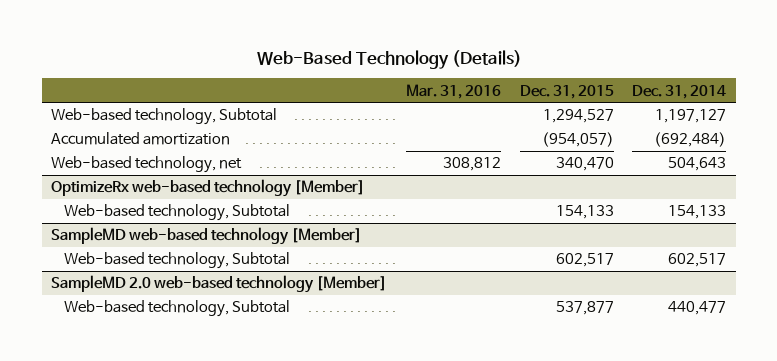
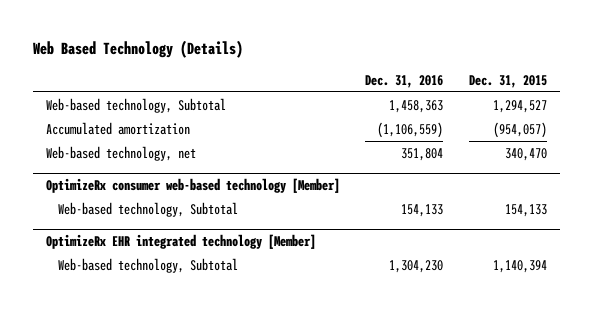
- Web-Based Technology (Details)
+ Web Based Technology (Details)
- | Mar. 31, 2016 | Dec. 31, 2015 | Dec. 31, 2014
+ | Dec. 31, 2016 | Dec. 31, 2015
- OptimizeRx web-based technology [Member]
+ OptimizeRx consumer web-based technology [Member]
- SampleMD web-based technology [Member]
- Web-based technology, Subtotal | | 602,517 | 602,517
- SampleMD 2.0 web-based technology [Member]
- Web-based technology, Subtotal | | 537,877 | 440,477
+ OptimizeRx EHR integrated technology [Member]
+ Web-based technology, Subtotal | 1,304,230 | 1,140,394

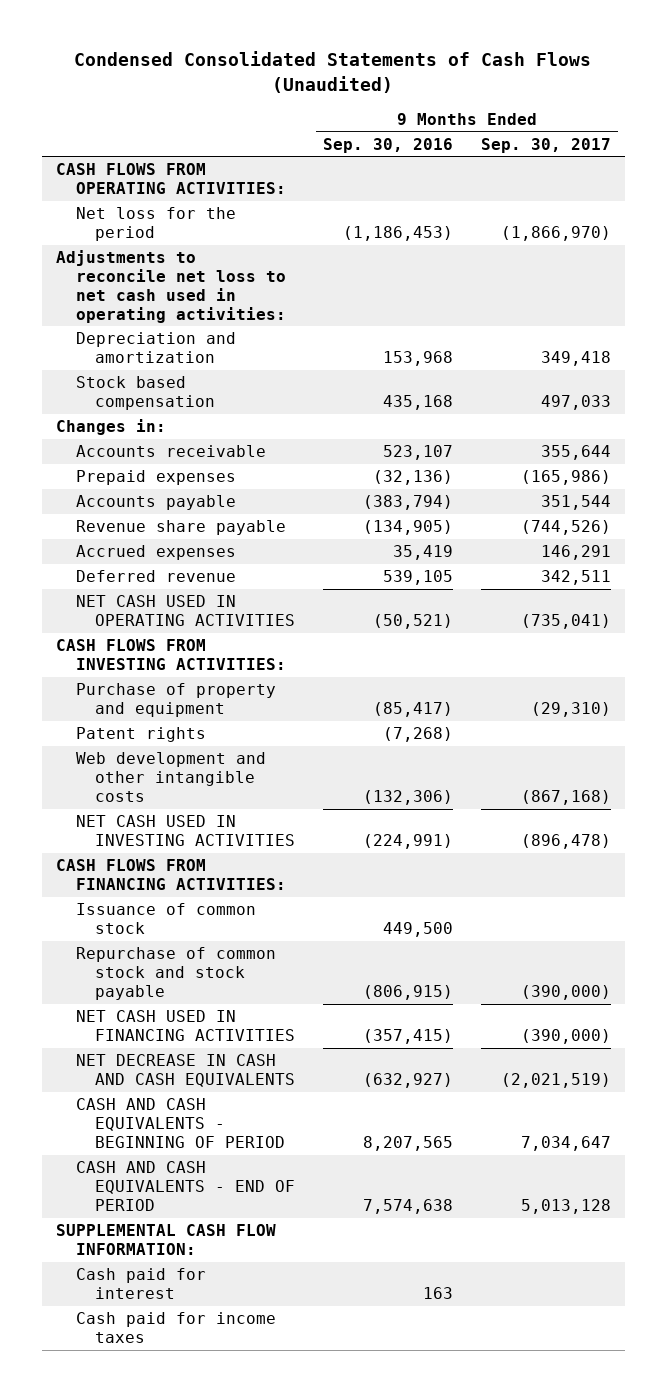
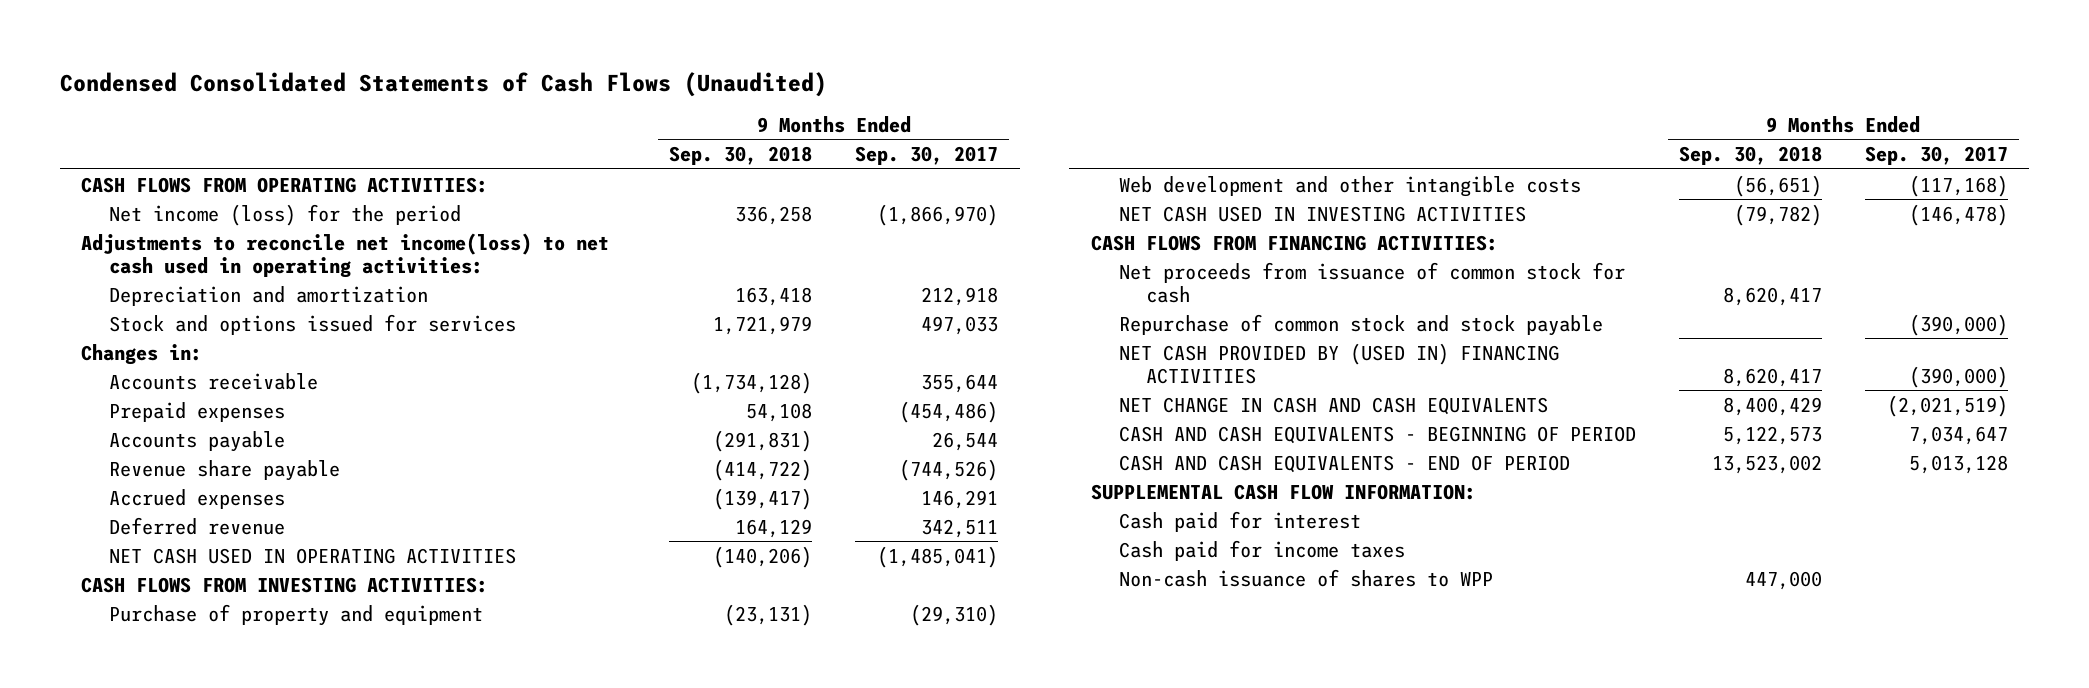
- | 9 Months Ended Sep. 30, 2016 | 9 Months Ended Sep. 30, 2017
+ | 9 Months Ended Sep. 30, 2018 | 9 Months Ended Sep. 30, 2017
- Net loss for the period | (1,186,453) | (1,866,970)
- Adjustments to reconcile net loss to net cash used in operating activities:
- Depreciation and amortization | 153,968 | 349,418
- Stock based compensation | 435,168 | 497,033
+ Net income (loss) for the period | 336,258 | (1,866,970)
+ Adjustments to reconcile net income(loss) to net cash used in operating activities:
+ Depreciation and amortization | 163,418 | 212,918
+ Stock and options issued for services | 1,721,979 | 497,033
- Prepaid expenses | (32,136) | (165,986)
- Accounts payable | (383,794) | 351,544
+ Prepaid expenses | 54,108 | (454,486)
+ Accounts payable | (291,831) | 26,544
- NET CASH USED IN OPERATING ACTIVITIES | (50,521) | (735,041)
+ NET CASH USED IN OPERATING ACTIVITIES | (140,206) | (1,485,041)
- Patent rights | (7,268) |
- Web development and other intangible costs | (132,306) | (867,168)
- NET CASH USED IN INVESTING ACTIVITIES | (224,991) | (896,478)
+ Web development and other intangible costs | (56,651) | (117,168)
+ NET CASH USED IN INVESTING ACTIVITIES | (79,782) | (146,478)
- Issuance of common stock | 449,500 |
+ Net proceeds from issuance of common stock for cash | 8,620,417 |
- NET CASH USED IN FINANCING ACTIVITIES | (357,415) | (390,000)
- NET DECREASE IN CASH AND CASH EQUIVALENTS | (632,927) | (2,021,519)
+ NET CASH PROVIDED BY (USED IN) FINANCING ACTIVITIES | 8,620,417 | (390,000)
+ NET CHANGE IN CASH AND CASH EQUIVALENTS | 8,400,429 | (2,021,519)
+ Non-cash issuance of shares to WPP | 447,000 |

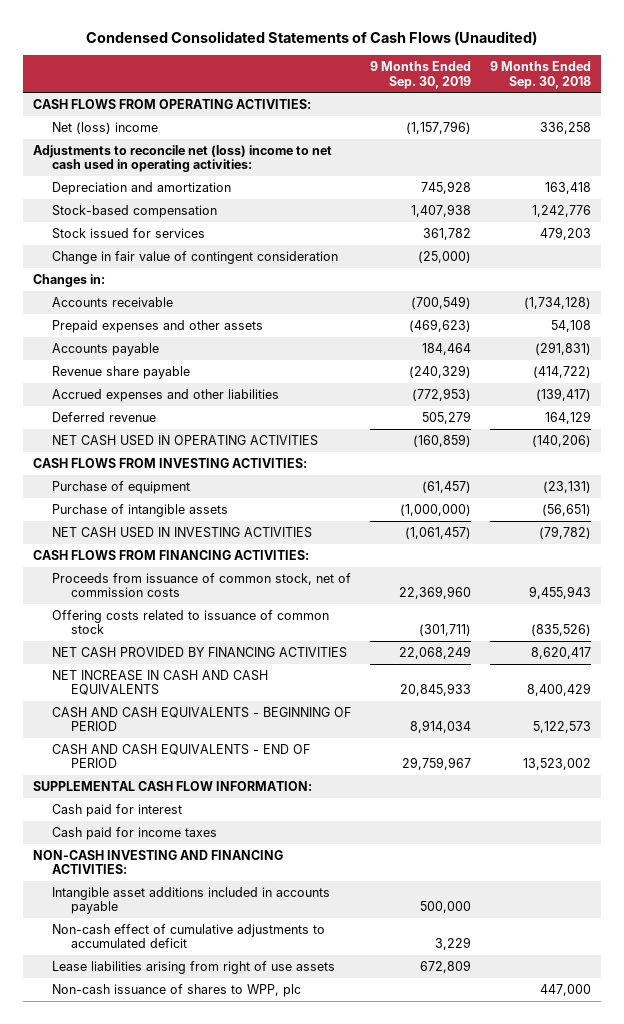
- | 9 Months Ended Sep. 30, 2018 | 9 Months Ended Sep. 30, 2017
+ | 9 Months Ended Sep. 30, 2019 | 9 Months Ended Sep. 30, 2018
- Net income (loss) for the period | 336,258 | (1,866,970)
- Adjustments to reconcile net income(loss) to net cash used in operating activities:
+ Net (loss) income | (1,157,796) | 336,258
+ Adjustments to reconcile net (loss) income to net cash used in operating activities:
- Stock and options issued for services | 1,721,979 | 497,033
+ Stock-based compensation | 1,407,938 | 1,242,776
+ Stock issued for services | 361,782 | 479,203
+ Change in fair value of contingent consideration | (25,000) |
- Prepaid expenses | 54,108 | (454,486)
+ Prepaid expenses and other assets | (469,623) | 54,108
- Accrued expenses | (139,417) | 146,291
+ Accrued expenses and other liabilities | (772,953) | (139,417)
- Purchase of property and equipment | (23,131) | (29,310)
- Web development and other intangible costs | (56,651) | (117,168)
+ Purchase of equipment | (61,457) | (23,131)
+ Purchase of intangible assets | (1,000,000) | (56,651)
- Net proceeds from issuance of common stock for cash | 8,620,417 |
- Repurchase of common stock and stock payable | | (390,000)
- NET CASH PROVIDED BY (USED IN) FINANCING ACTIVITIES | 8,620,417 | (390,000)
- NET CHANGE IN CASH AND CASH EQUIVALENTS | 8,400,429 | (2,021,519)
+ Proceeds from issuance of common stock, net of commission costs | 22,369,960 | 9,455,943
+ Offering costs related to issuance of common stock | (301,711) | (835,526)
+ NET CASH PROVIDED BY FINANCING ACTIVITIES | 22,068,249 | 8,620,417
+ NET INCREASE IN CASH AND CASH EQUIVALENTS | 20,845,933 | 8,400,429
- Non-cash issuance of shares to WPP | 447,000 |
+ NON-CASH INVESTING AND FINANCING ACTIVITIES:
+ Intangible asset additions included in accounts payable | 500,000 |
+ Non-cash effect of cumulative adjustments to accumulated deficit | 3,229 |
+ Lease liabilities arising from right of use assets | 672,809 |
+ Non-cash issuance of shares to WPP, plc | | 447,000

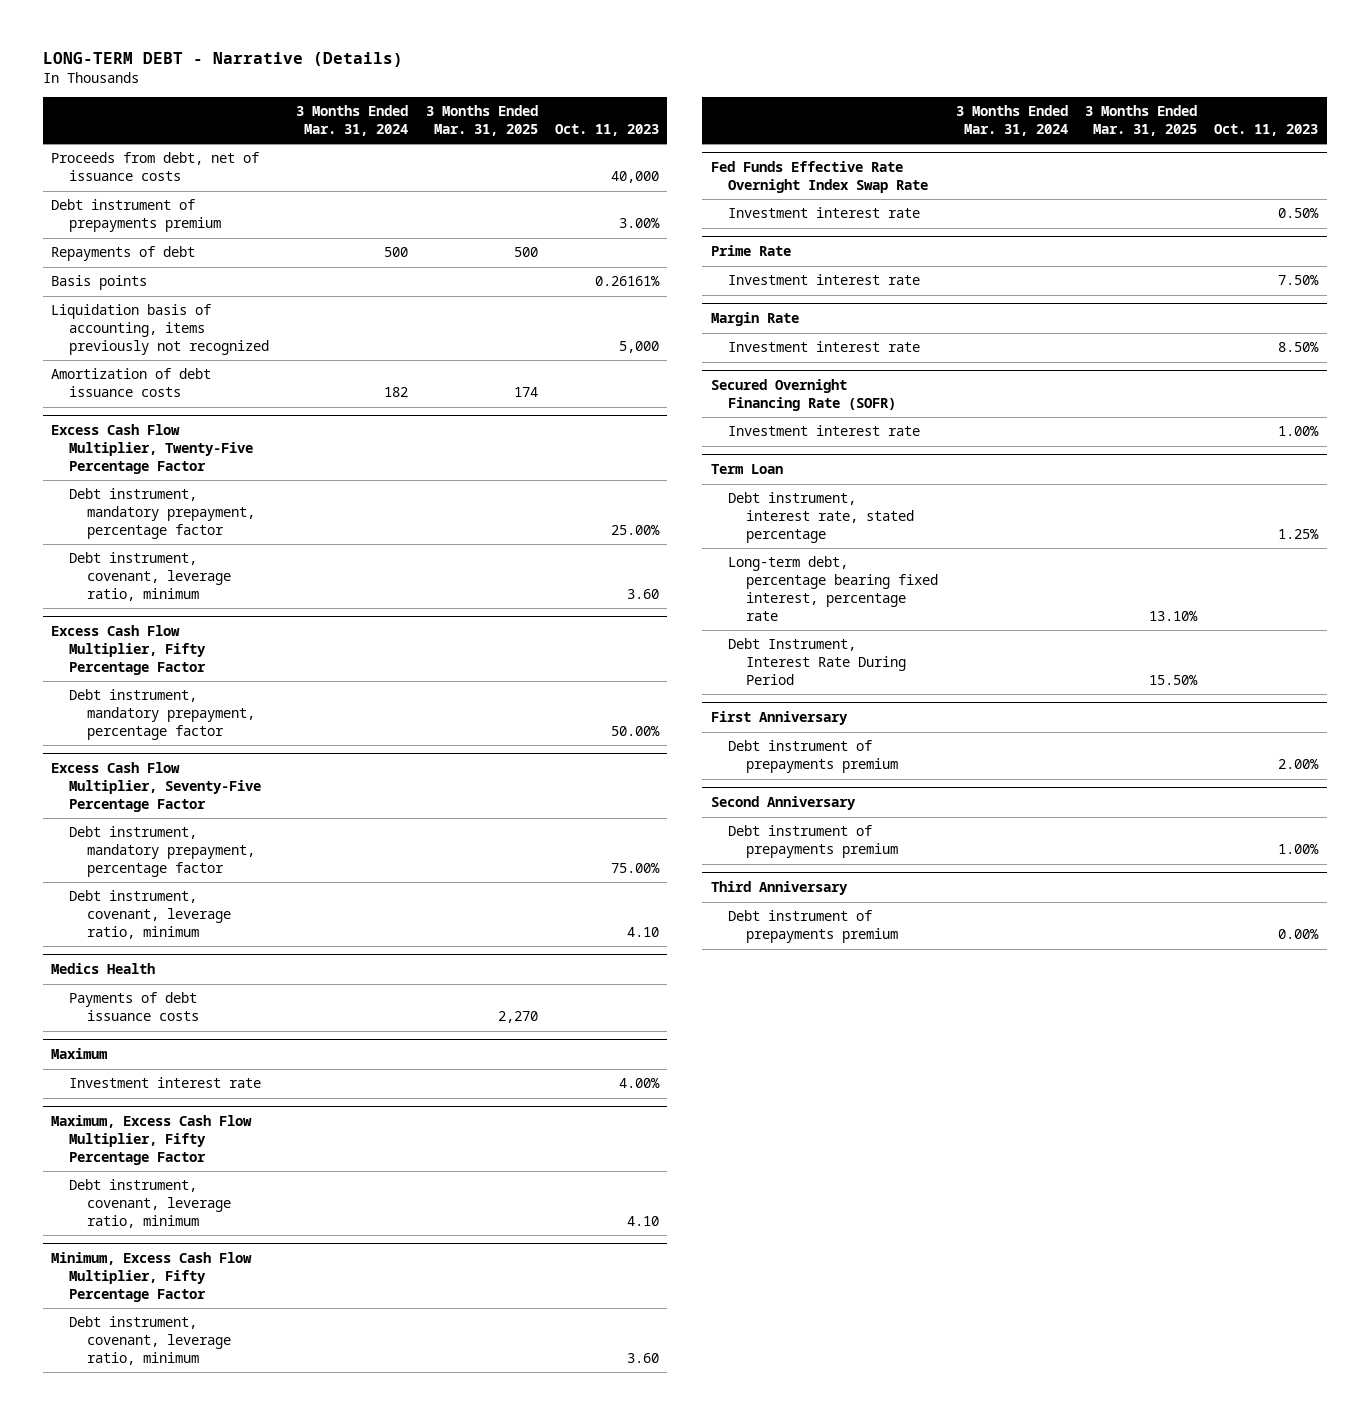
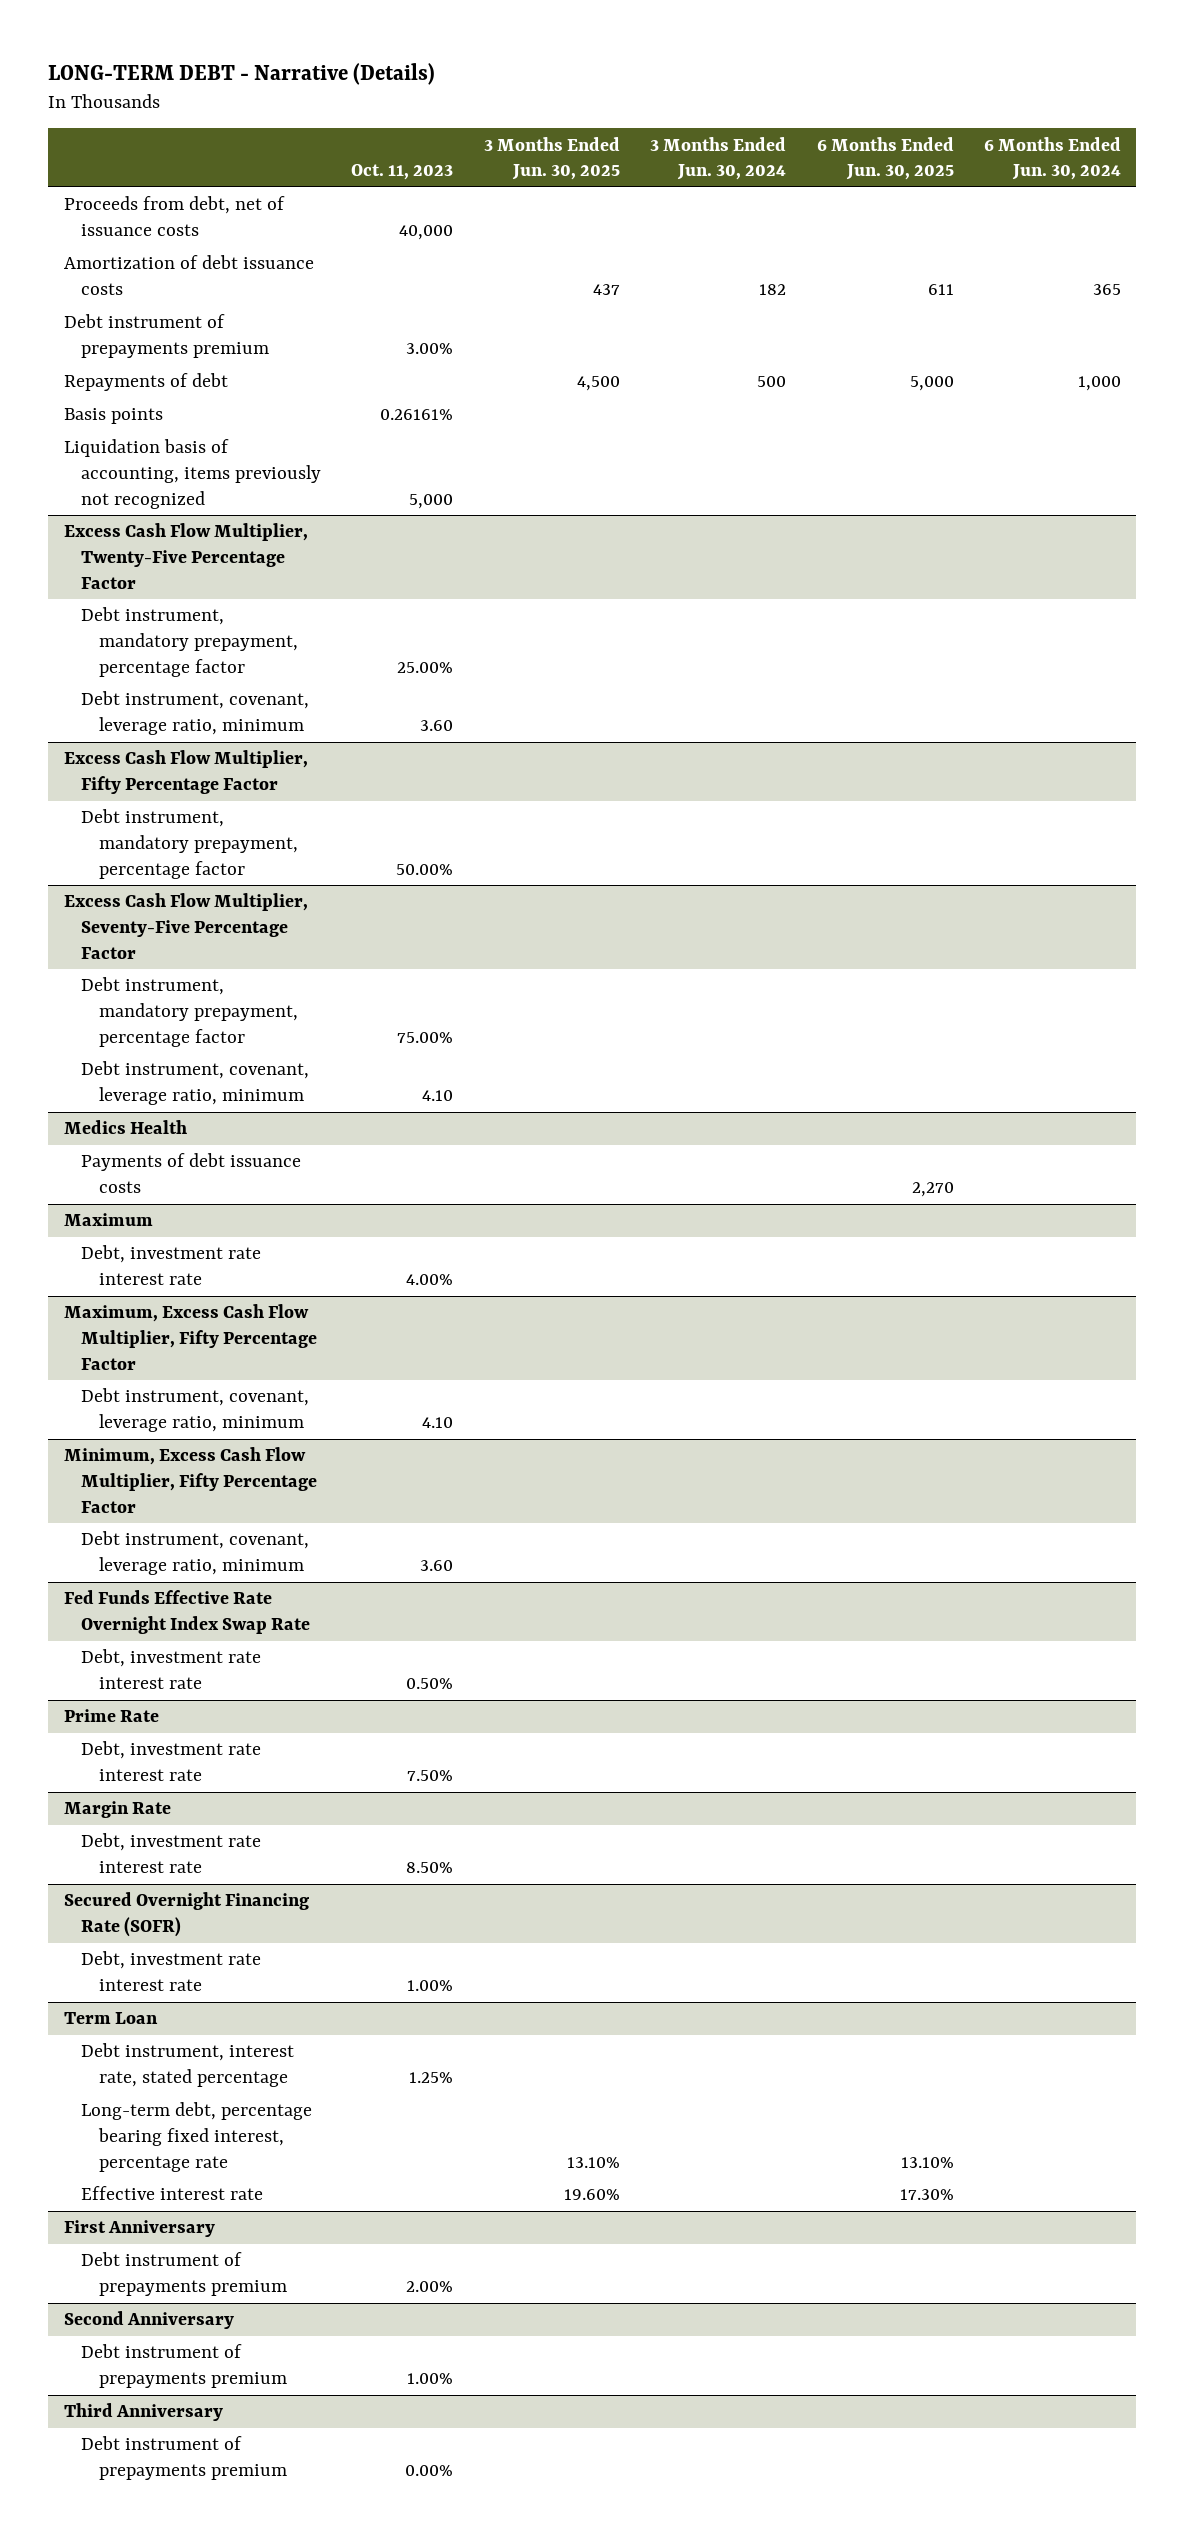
- | 3 Months Ended Mar. 31, 2024 | 3 Months Ended Mar. 31, 2025 | Oct. 11, 2023
+ | Oct. 11, 2023 | 3 Months Ended Jun. 30, 2025 | 3 Months Ended Jun. 30, 2024 | 6 Months Ended Jun. 30, 2025 | 6 Months Ended Jun. 30, 2024
moved up: Amortization of debt issuance costs | | 437 | 182 | 611 | 365
@ Maximum
- Investment interest rate | | | 4.00%
+ Debt, investment rate interest rate | 4.00% | | | |
@ Fed Funds Effective Rate Overnight Index Swap Rate
- Investment interest rate | | | 0.50%
+ Debt, investment rate interest rate | 0.50% | | | |
@ Prime Rate
- Investment interest rate | | | 7.50%
+ Debt, investment rate interest rate | 7.50% | | | |
@ Margin Rate
- Investment interest rate | | | 8.50%
+ Debt, investment rate interest rate | 8.50% | | | |
@ Secured Overnight Financing Rate (SOFR)
- Investment interest rate | | | 1.00%
+ Debt, investment rate interest rate | 1.00% | | | |
@ Term Loan
- Debt Instrument, Interest Rate During Period | | 15.50% |
+ Effective interest rate | | 19.60% | | 17.30% |

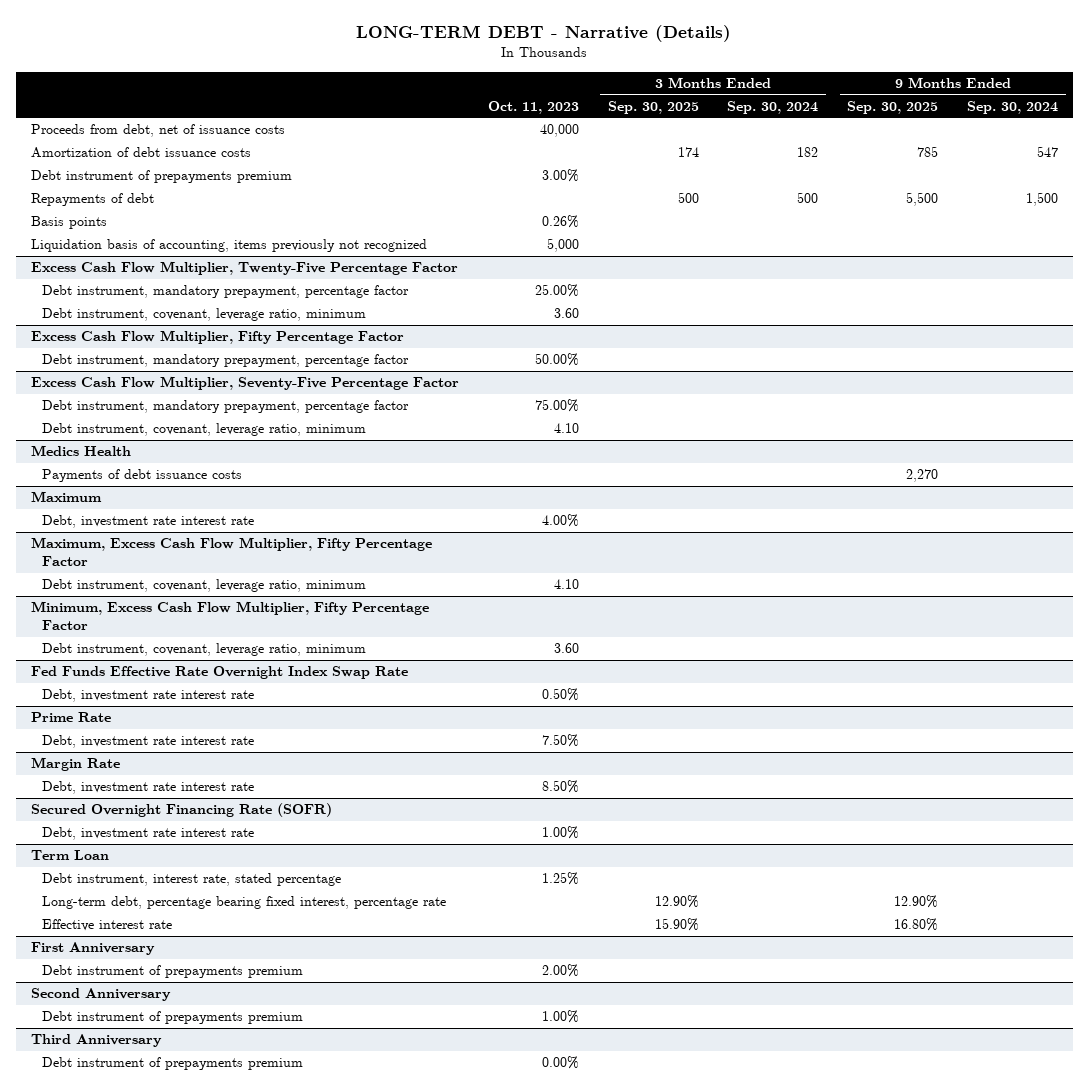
- | Oct. 11, 2023 | 3 Months Ended Jun. 30, 2025 | 3 Months Ended Jun. 30, 2024 | 6 Months Ended Jun. 30, 2025 | 6 Months Ended Jun. 30, 2024
+ | Oct. 11, 2023 | 3 Months Ended Sep. 30, 2025 | 3 Months Ended Sep. 30, 2024 | 9 Months Ended Sep. 30, 2025 | 9 Months Ended Sep. 30, 2024
- Basis points | 0.26161% | | | |
+ Basis points | 0.26% | | | |

